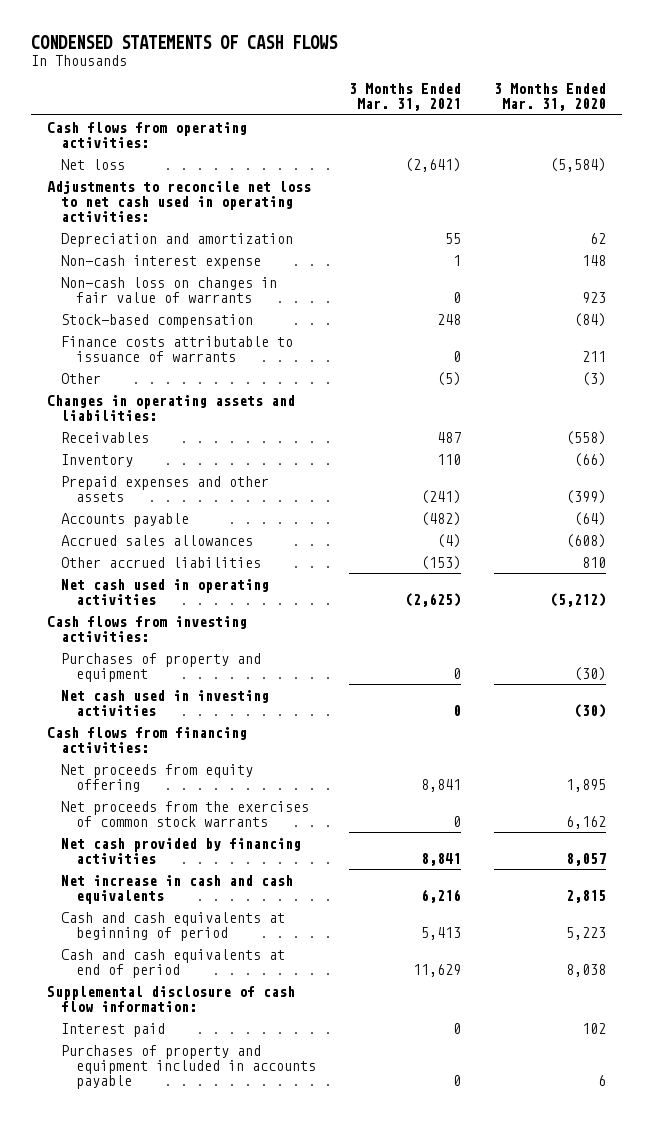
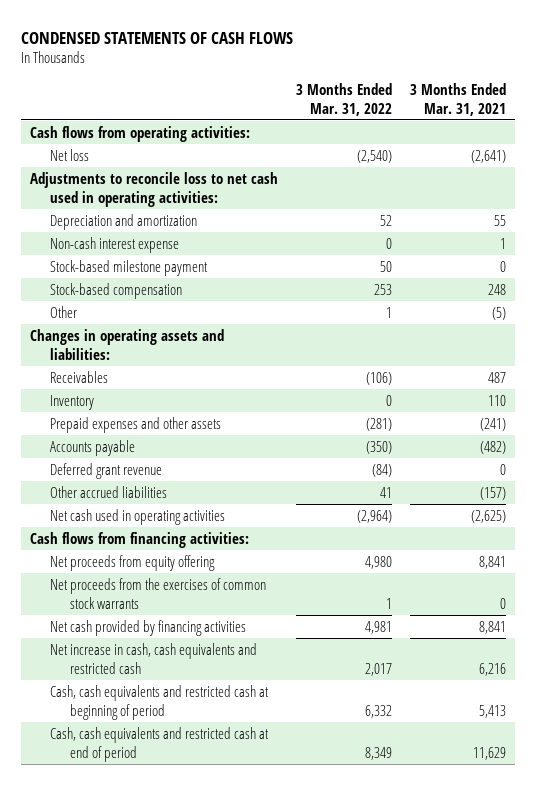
- | 3 Months Ended Mar. 31, 2021 | 3 Months Ended Mar. 31, 2020
+ | 3 Months Ended Mar. 31, 2022 | 3 Months Ended Mar. 31, 2021
- Adjustments to reconcile net loss to net cash used in operating activities:
+ Adjustments to reconcile loss to net cash used in operating activities:
- Non-cash loss on changes in fair value of warrants | 0 | 923
+ Stock-based milestone payment | 50 | 0
- Finance costs attributable to issuance of warrants | 0 | 211
- Accrued sales allowances | (4) | (608)
- Other accrued liabilities | (153) | 810
+ Deferred grant revenue | (84) | 0
+ Other accrued liabilities | 41 | (157)
- Cash flows from investing activities:
- Purchases of property and equipment | 0 | (30)
- Net cash used in investing activities | 0 | (30)
- Net increase in cash and cash equivalents | 6,216 | 2,815
- Cash and cash equivalents at beginning of period | 5,413 | 5,223
- Cash and cash equivalents at end of period | 11,629 | 8,038
- Supplemental disclosure of cash flow information:
- Interest paid | 0 | 102
- Purchases of property and equipment included in accounts payable | 0 | 6
+ Net increase in cash, cash equivalents and restricted cash | 2,017 | 6,216
+ Cash, cash equivalents and restricted cash at beginning of period | 6,332 | 5,413
+ Cash, cash equivalents and restricted cash at end of period | 8,349 | 11,629

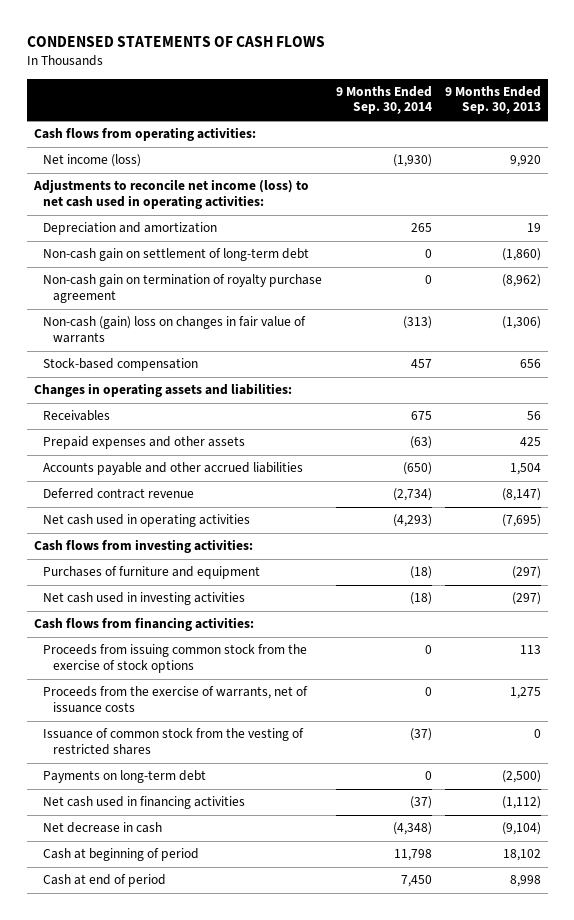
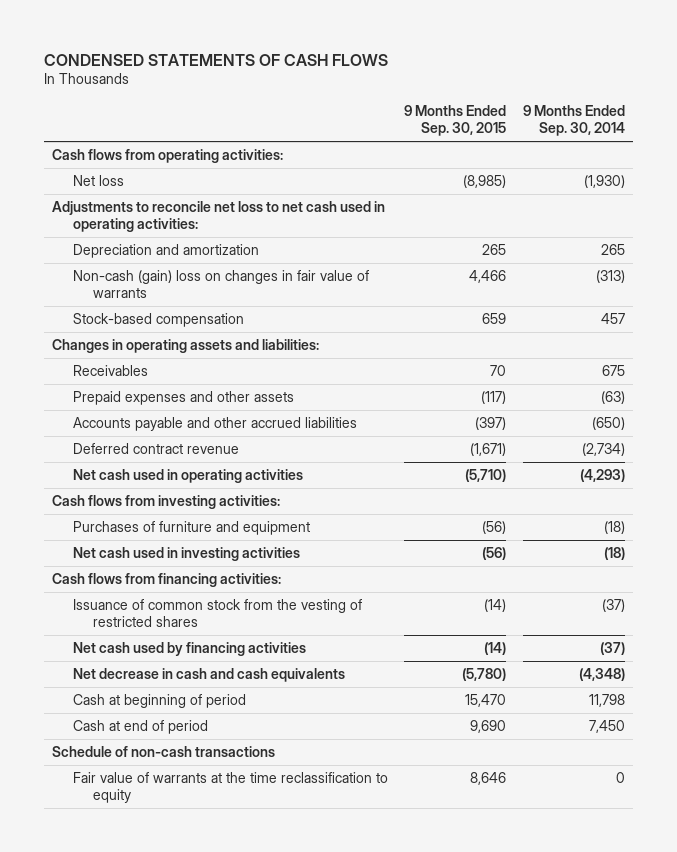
- | 9 Months Ended Sep. 30, 2014 | 9 Months Ended Sep. 30, 2013
+ | 9 Months Ended Sep. 30, 2015 | 9 Months Ended Sep. 30, 2014
- Net income (loss) | (1,930) | 9,920
- Adjustments to reconcile net income (loss) to net cash used in operating activities:
+ Net loss | (8,985) | (1,930)
+ Adjustments to reconcile net loss to net cash used in operating activities:
- Non-cash gain on settlement of long-term debt | 0 | (1,860)
- Non-cash gain on termination of royalty purchase agreement | 0 | (8,962)
- Proceeds from issuing common stock from the exercise of stock options | 0 | 113
- Proceeds from the exercise of warrants, net of issuance costs | 0 | 1,275
- Payments on long-term debt | 0 | (2,500)
- Net cash used in financing activities | (37) | (1,112)
- Net decrease in cash | (4,348) | (9,104)
+ Net cash used by financing activities | (14) | (37)
+ Net decrease in cash and cash equivalents | (5,780) | (4,348)
+ Schedule of non-cash transactions
+ Fair value of warrants at the time reclassification to equity | 8,646 | 0

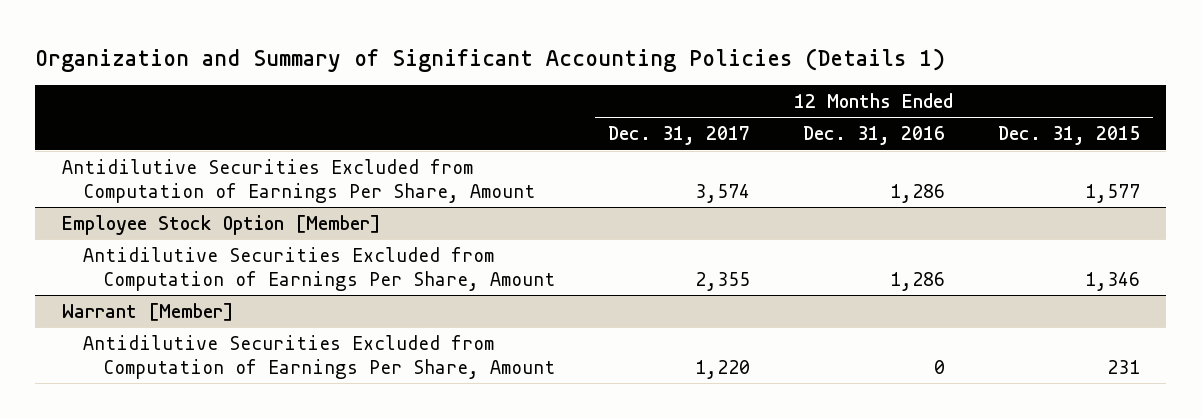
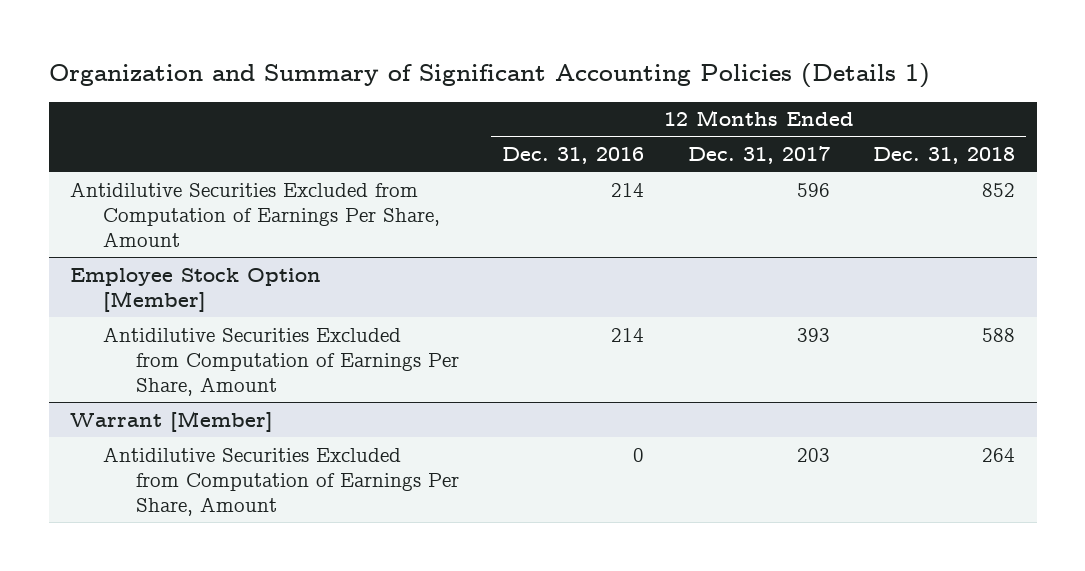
- | 12 Months Ended Dec. 31, 2017 | 12 Months Ended Dec. 31, 2016 | 12 Months Ended Dec. 31, 2015
+ | 12 Months Ended Dec. 31, 2016 | 12 Months Ended Dec. 31, 2017 | 12 Months Ended Dec. 31, 2018
- Antidilutive Securities Excluded from Computation of Earnings Per Share, Amount | 3,574 | 1,286 | 1,577
+ Antidilutive Securities Excluded from Computation of Earnings Per Share, Amount | 214 | 596 | 852
@ Employee Stock Option [Member]
- Antidilutive Securities Excluded from Computation of Earnings Per Share, Amount | 2,355 | 1,286 | 1,346
+ Antidilutive Securities Excluded from Computation of Earnings Per Share, Amount | 214 | 393 | 588
@ Warrant [Member]
- Antidilutive Securities Excluded from Computation of Earnings Per Share, Amount | 1,220 | 0 | 231
+ Antidilutive Securities Excluded from Computation of Earnings Per Share, Amount | 0 | 203 | 264

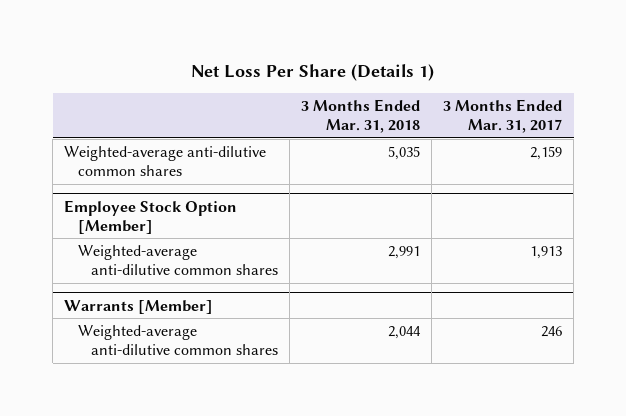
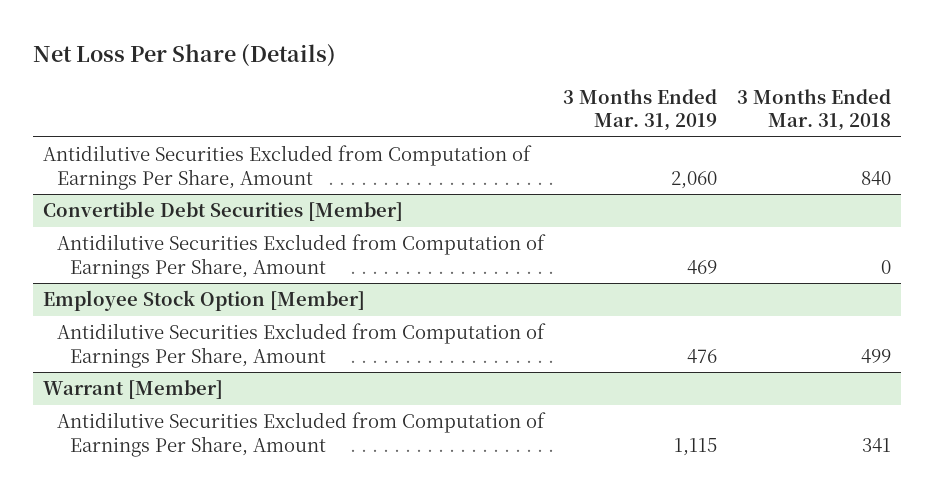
- Net Loss Per Share (Details 1)
+ Net Loss Per Share (Details)
- | 3 Months Ended Mar. 31, 2018 | 3 Months Ended Mar. 31, 2017
+ | 3 Months Ended Mar. 31, 2019 | 3 Months Ended Mar. 31, 2018
- Weighted-average anti-dilutive common shares | 5,035 | 2,159
+ Antidilutive Securities Excluded from Computation of Earnings Per Share, Amount | 2,060 | 840
+ Convertible Debt Securities [Member]
+ Antidilutive Securities Excluded from Computation of Earnings Per Share, Amount | 469 | 0
@ Employee Stock Option [Member]
- Weighted-average anti-dilutive common shares | 2,991 | 1,913
- Warrants [Member]
- Weighted-average anti-dilutive common shares | 2,044 | 246
@ Employee Stock Option [Member]
+ Antidilutive Securities Excluded from Computation of Earnings Per Share, Amount | 476 | 499
+ Warrant [Member]
+ Antidilutive Securities Excluded from Computation of Earnings Per Share, Amount | 1,115 | 341

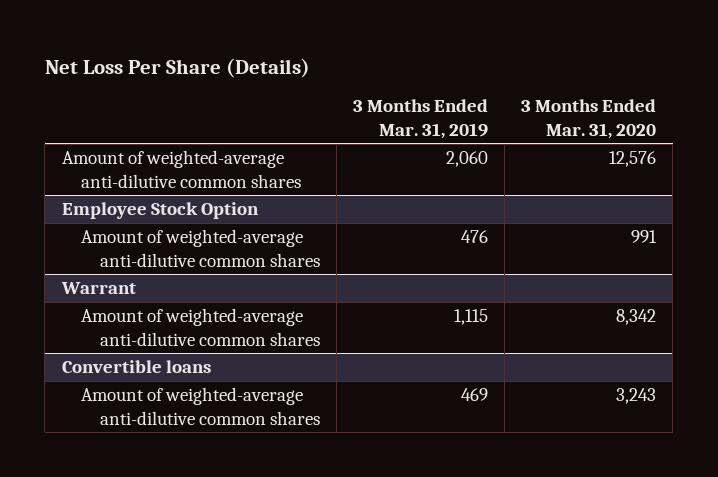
- | 3 Months Ended Mar. 31, 2019 | 3 Months Ended Mar. 31, 2018
+ | 3 Months Ended Mar. 31, 2019 | 3 Months Ended Mar. 31, 2020
- Antidilutive Securities Excluded from Computation of Earnings Per Share, Amount | 2,060 | 840
- Convertible Debt Securities [Member]
- Antidilutive Securities Excluded from Computation of Earnings Per Share, Amount | 469 | 0
- Employee Stock Option [Member]
- Antidilutive Securities Excluded from Computation of Earnings Per Share, Amount | 476 | 499
- Warrant [Member]
- Antidilutive Securities Excluded from Computation of Earnings Per Share, Amount | 1,115 | 341
+ Amount of weighted-average anti-dilutive common shares | 2,060 | 12,576
+ Employee Stock Option
+ Amount of weighted-average anti-dilutive common shares | 476 | 991
+ Warrant
+ Amount of weighted-average anti-dilutive common shares | 1,115 | 8,342
+ Convertible loans
+ Amount of weighted-average anti-dilutive common shares | 469 | 3,243

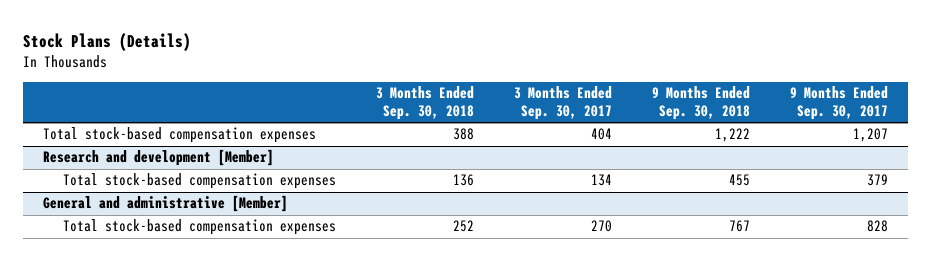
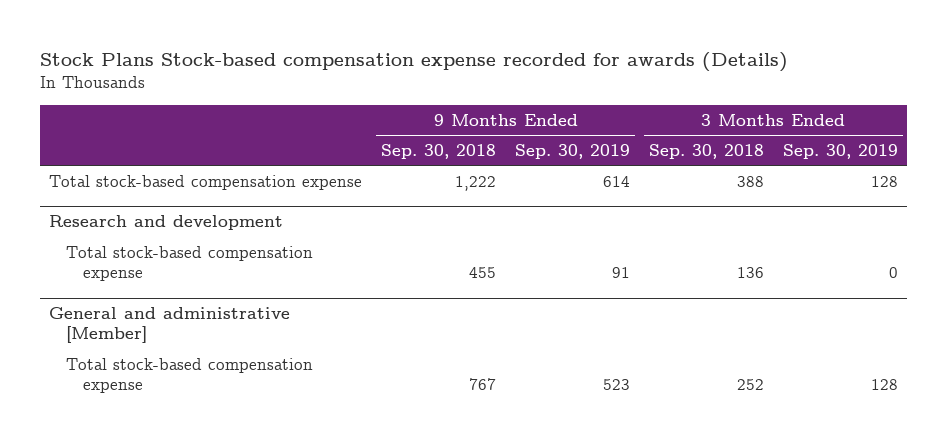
- Stock Plans (Details)
+ Stock Plans Stock-based compensation expense recorded for awards (Details)
- | 3 Months Ended Sep. 30, 2018 | 3 Months Ended Sep. 30, 2017 | 9 Months Ended Sep. 30, 2018 | 9 Months Ended Sep. 30, 2017
+ | 9 Months Ended Sep. 30, 2018 | 9 Months Ended Sep. 30, 2019 | 3 Months Ended Sep. 30, 2018 | 3 Months Ended Sep. 30, 2019
- Total stock-based compensation expenses | 388 | 404 | 1,222 | 1,207
- Research and development [Member]
- Total stock-based compensation expenses | 136 | 134 | 455 | 379
+ Total stock-based compensation expense | 1,222 | 614 | 388 | 128
+ Research and development
+ Total stock-based compensation expense | 455 | 91 | 136 | 0
@ General and administrative [Member]
- Total stock-based compensation expenses | 252 | 270 | 767 | 828
+ Total stock-based compensation expense | 767 | 523 | 252 | 128

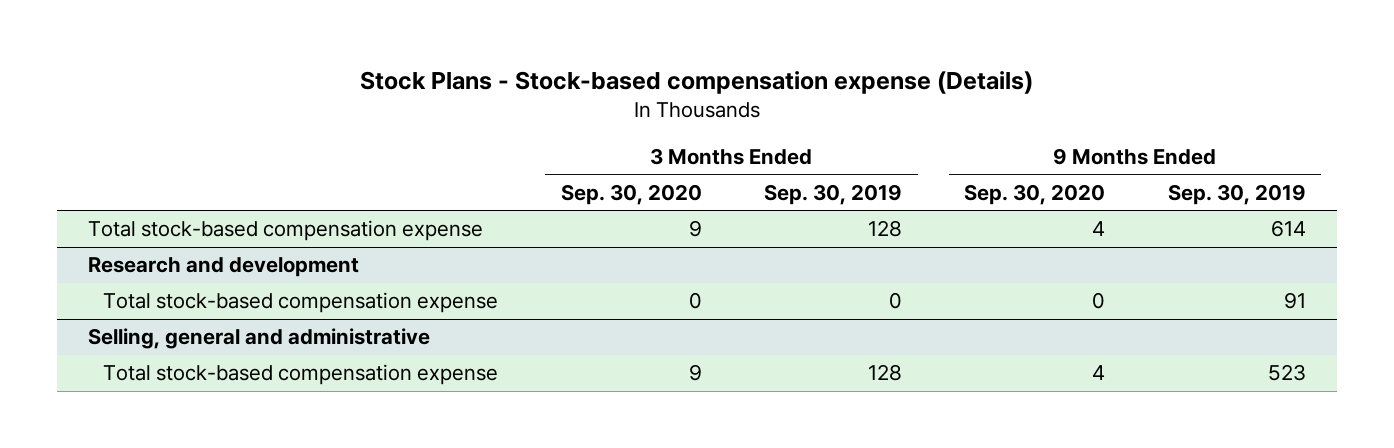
- Stock Plans Stock-based compensation expense recorded for awards (Details)
+ Stock Plans - Stock-based compensation expense (Details)
- | 9 Months Ended Sep. 30, 2018 | 9 Months Ended Sep. 30, 2019 | 3 Months Ended Sep. 30, 2018 | 3 Months Ended Sep. 30, 2019
+ | 3 Months Ended Sep. 30, 2020 | 3 Months Ended Sep. 30, 2019 | 9 Months Ended Sep. 30, 2020 | 9 Months Ended Sep. 30, 2019
- General and administrative [Member]
+ Selling, general and administrative

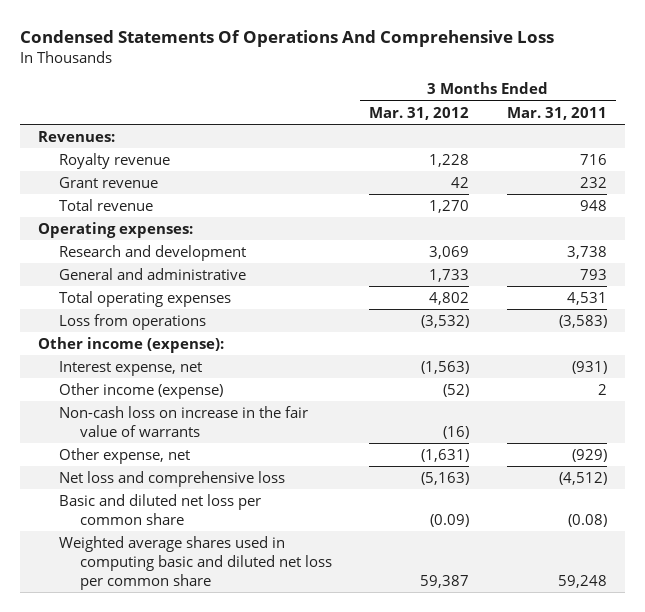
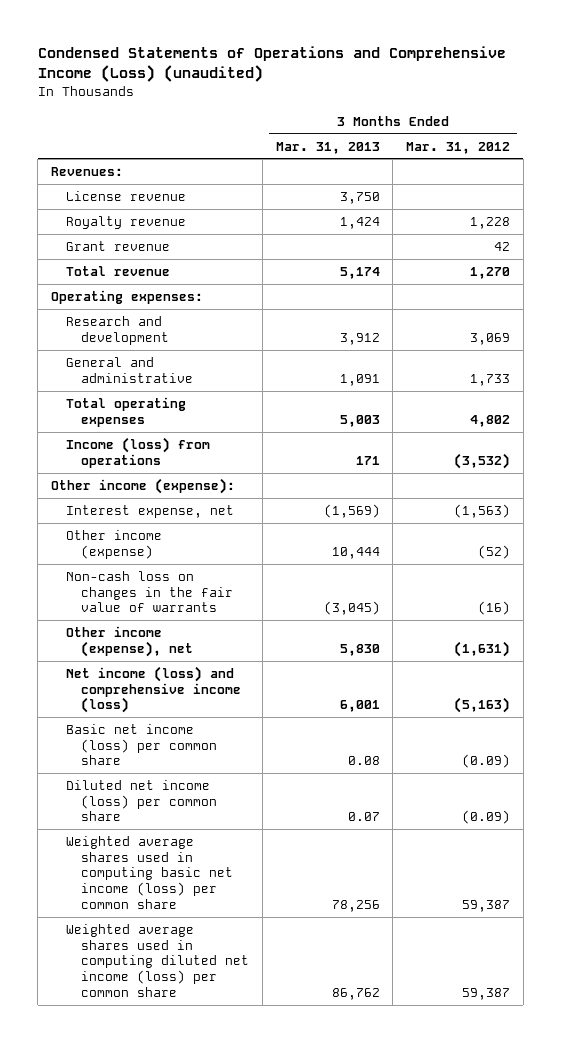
- Condensed Statements Of Operations And Comprehensive Loss
+ Condensed Statements of Operations and Comprehensive Income (Loss) (unaudited)
- | 3 Months Ended Mar. 31, 2012 | 3 Months Ended Mar. 31, 2011
+ | 3 Months Ended Mar. 31, 2013 | 3 Months Ended Mar. 31, 2012
+ License revenue | 3,750 |
- Loss from operations | (3,532) | (3,583)
+ Income (loss) from operations | 171 | (3,532)
- Non-cash loss on increase in the fair value of warrants | (16) |
- Other expense, net | (1,631) | (929)
- Net loss and comprehensive loss | (5,163) | (4,512)
- Basic and diluted net loss per common share | (0.09) | (0.08)
- Weighted average shares used in computing basic and diluted net loss per common share | 59,387 | 59,248
+ Non-cash loss on changes in the fair value of warrants | (3,045) | (16)
+ Other income (expense), net | 5,830 | (1,631)
+ Net income (loss) and comprehensive income (loss) | 6,001 | (5,163)
+ Basic net income (loss) per common share | 0.08 | (0.09)
+ Diluted net income (loss) per common share | 0.07 | (0.09)
+ Weighted average shares used in computing basic net income (loss) per common share | 78,256 | 59,387
+ Weighted average shares used in computing diluted net income (loss) per common share | 86,762 | 59,387

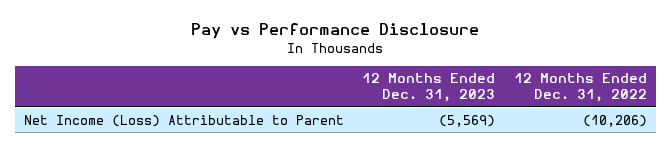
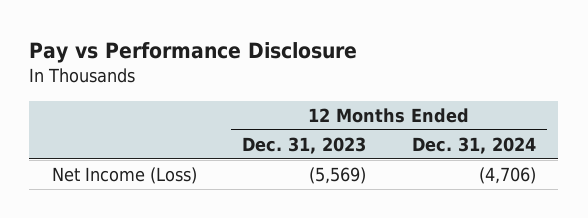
- | 12 Months Ended Dec. 31, 2023 | 12 Months Ended Dec. 31, 2022
+ | 12 Months Ended Dec. 31, 2023 | 12 Months Ended Dec. 31, 2024
- Net Income (Loss) Attributable to Parent | (5,569) | (10,206)
+ Net Income (Loss) | (5,569) | (4,706)

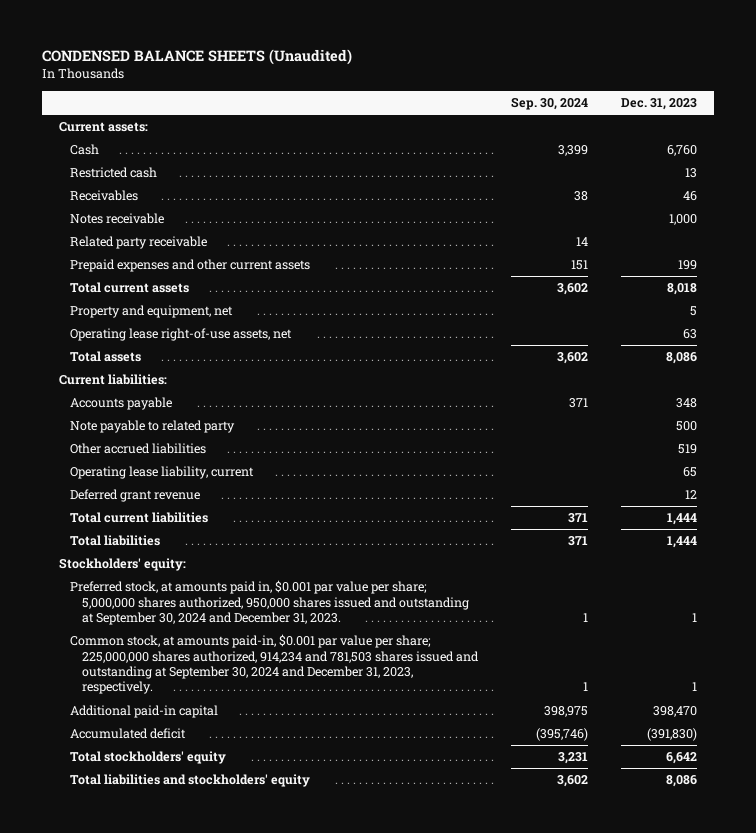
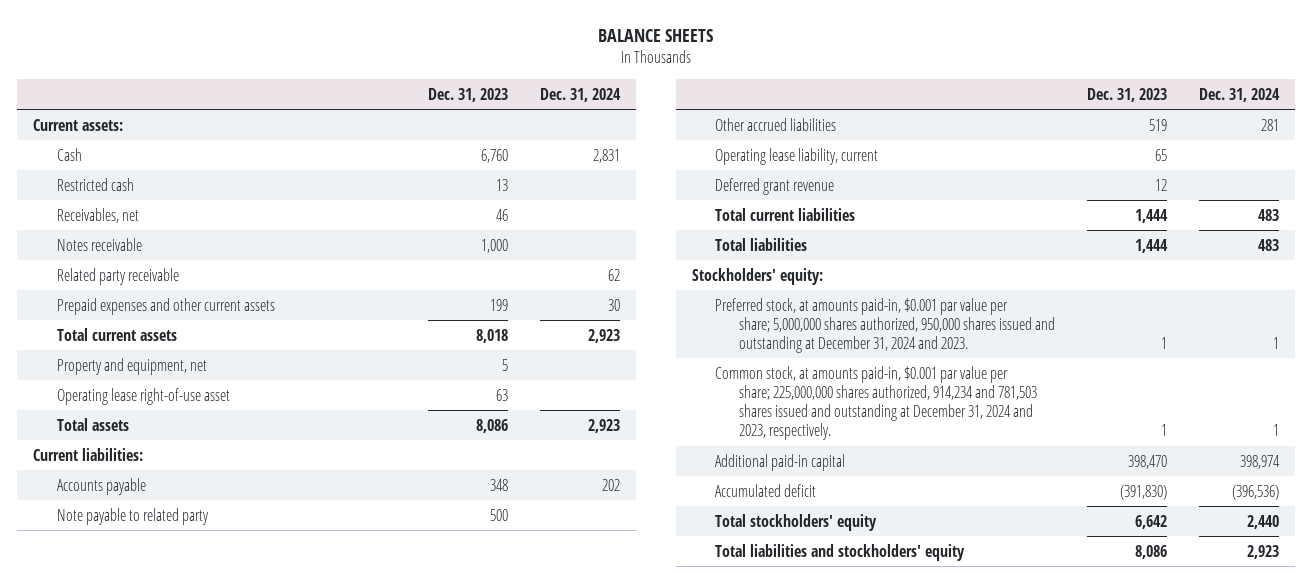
- CONDENSED BALANCE SHEETS (Unaudited)
+ BALANCE SHEETS
- | Sep. 30, 2024 | Dec. 31, 2023
+ | Dec. 31, 2023 | Dec. 31, 2024
- Receivables | 38 | 46
+ Receivables, net | 46 |
- Operating lease right-of-use assets, net | | 63
+ Operating lease right-of-use asset | 63 |
- Preferred stock, at amounts paid in, $0.001 par value per share; 5,000,000 shares authorized, 950,000 shares issued and outstanding at September 30, 2024 and December 31, 2023. | 1 | 1
- Common stock, at amounts paid-in, $0.001 par value per share; 225,000,000 shares authorized, 914,234 and 781,503 shares issued and outstanding at September 30, 2024 and December 31, 2023, respectively. | 1 | 1
+ Preferred stock, at amounts paid-in, $0.001 par value per share; 5,000,000 shares authorized, 950,000 shares issued and outstanding at December 31, 2024 and 2023. | 1 | 1
+ Common stock, at amounts paid-in, $0.001 par value per share; 225,000,000 shares authorized, 914,234 and 781,503 shares issued and outstanding at December 31, 2024 and 2023, respectively. | 1 | 1

